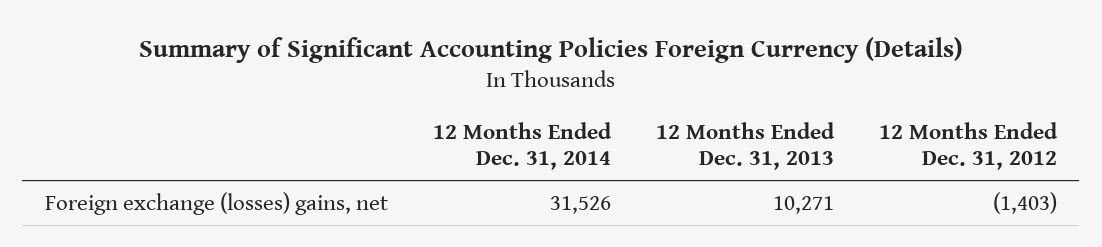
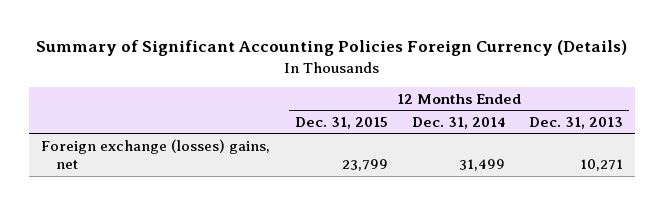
- | 12 Months Ended Dec. 31, 2014 | 12 Months Ended Dec. 31, 2013 | 12 Months Ended Dec. 31, 2012
+ | 12 Months Ended Dec. 31, 2015 | 12 Months Ended Dec. 31, 2014 | 12 Months Ended Dec. 31, 2013
- Foreign exchange (losses) gains, net | 31,526 | 10,271 | (1,403)
+ Foreign exchange (losses) gains, net | 23,799 | 31,499 | 10,271

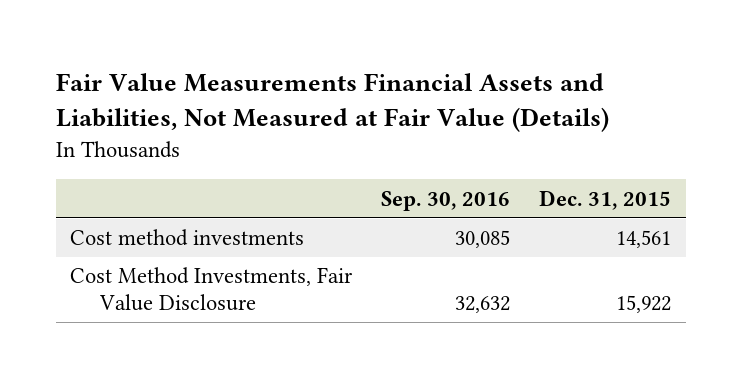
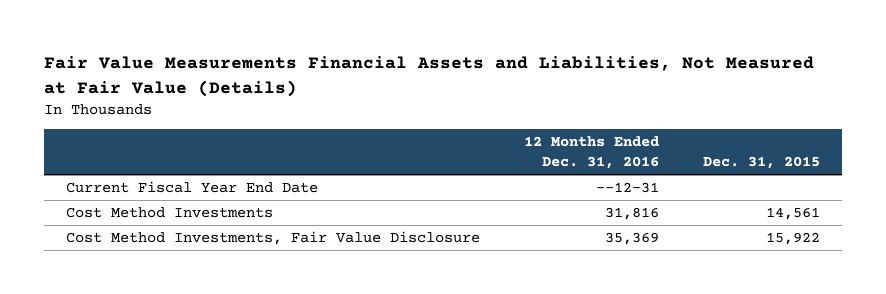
- | Sep. 30, 2016 | Dec. 31, 2015
+ | 12 Months Ended Dec. 31, 2016 | Dec. 31, 2015
- Cost method investments | 30,085 | 14,561
+ Current Fiscal Year End Date | --12-31 |
+ Cost Method Investments | 31,816 | 14,561

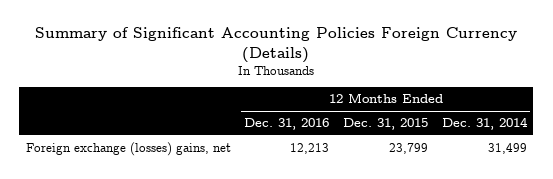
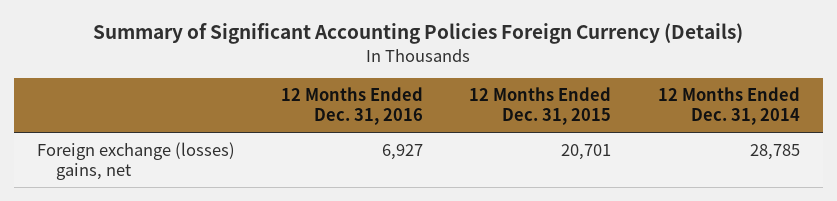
- Foreign exchange (losses) gains, net | 12,213 | 23,799 | 31,499
+ Foreign exchange (losses) gains, net | 6,927 | 20,701 | 28,785

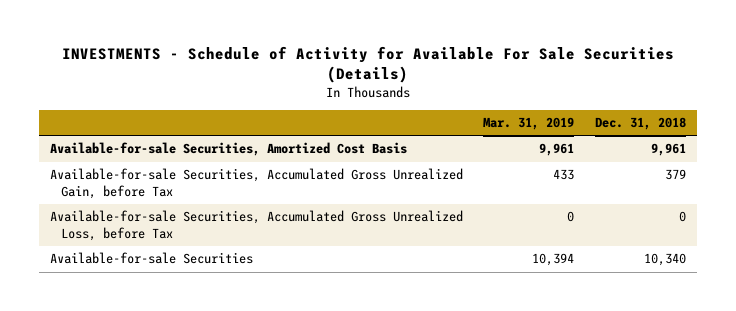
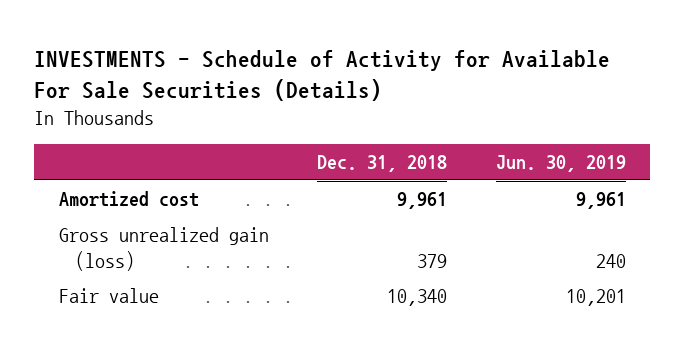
- | Mar. 31, 2019 | Dec. 31, 2018
+ | Dec. 31, 2018 | Jun. 30, 2019
- Available-for-sale Securities, Amortized Cost Basis | 9,961 | 9,961
- Available-for-sale Securities, Accumulated Gross Unrealized Gain, before Tax | 433 | 379
- Available-for-sale Securities, Accumulated Gross Unrealized Loss, before Tax | 0 | 0
- Available-for-sale Securities | 10,394 | 10,340
+ Amortized cost | 9,961 | 9,961
+ Gross unrealized gain (loss) | 379 | 240
+ Fair value | 10,340 | 10,201

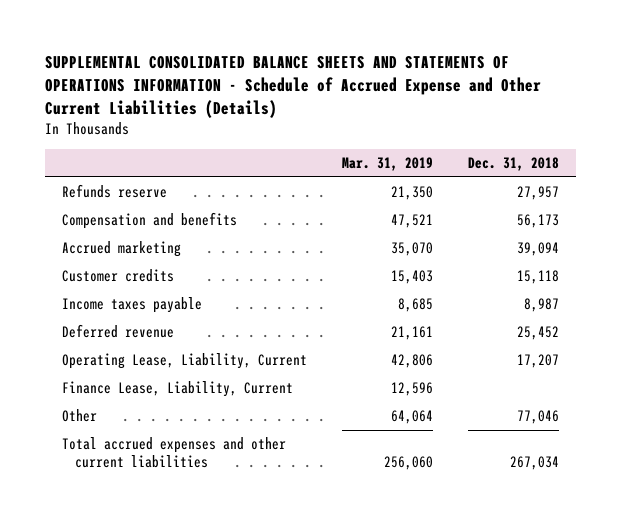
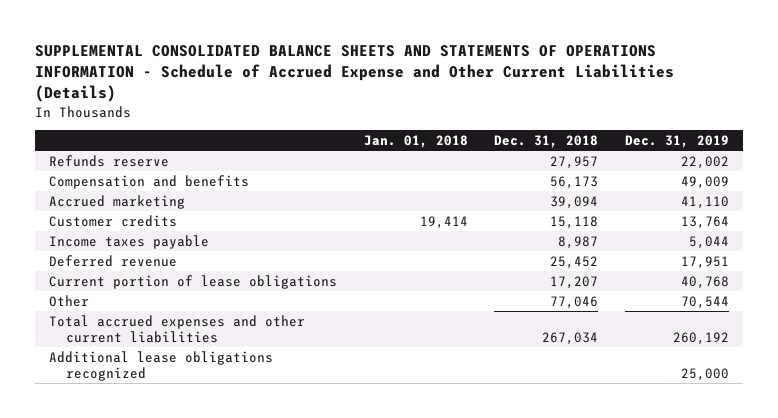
- | Mar. 31, 2019 | Dec. 31, 2018
+ | Jan. 01, 2018 | Dec. 31, 2018 | Dec. 31, 2019
- Operating Lease, Liability, Current | 42,806 | 17,207
- Finance Lease, Liability, Current | 12,596 |
+ Current portion of lease obligations | | 17,207 | 40,768
+ Additional lease obligations recognized | | | 25,000

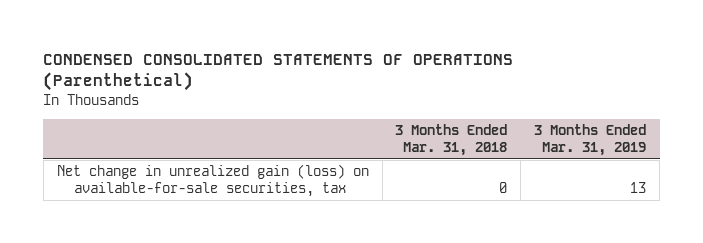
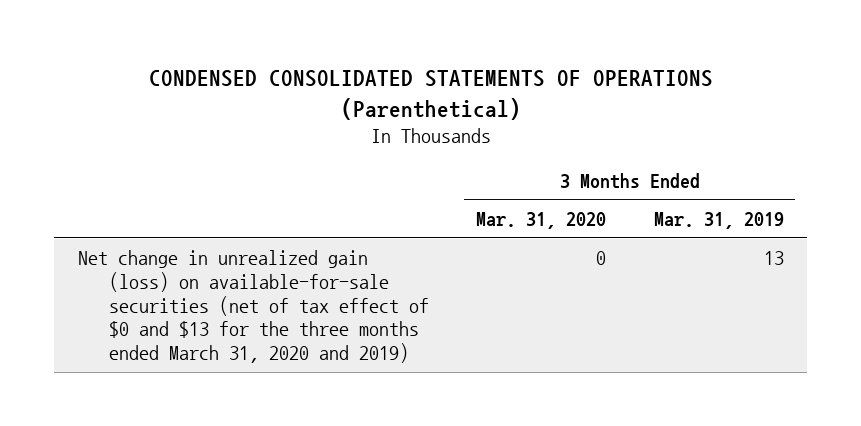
- | 3 Months Ended Mar. 31, 2018 | 3 Months Ended Mar. 31, 2019
+ | 3 Months Ended Mar. 31, 2020 | 3 Months Ended Mar. 31, 2019
- Net change in unrealized gain (loss) on available-for-sale securities, tax | 0 | 13
+ Net change in unrealized gain (loss) on available-for-sale securities (net of tax effect of $0 and $13 for the three months ended March 31, 2020 and 2019) | 0 | 13

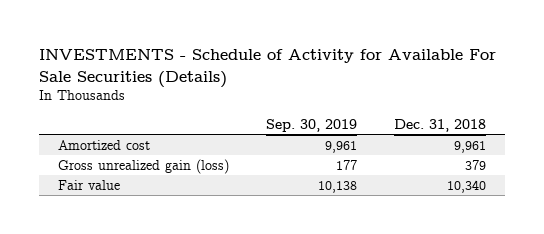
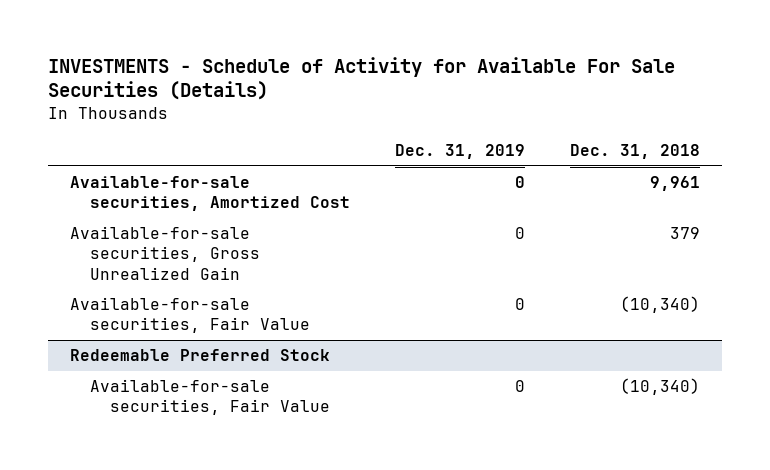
- | Sep. 30, 2019 | Dec. 31, 2018
+ | Dec. 31, 2019 | Dec. 31, 2018
- Amortized cost | 9,961 | 9,961
- Gross unrealized gain (loss) | 177 | 379
- Fair value | 10,138 | 10,340
+ Available-for-sale securities, Amortized Cost | 0 | 9,961
+ Available-for-sale securities, Gross Unrealized Gain | 0 | 379
+ Available-for-sale securities, Fair Value | 0 | (10,340)
+ Redeemable Preferred Stock
+ Available-for-sale securities, Fair Value | 0 | (10,340)

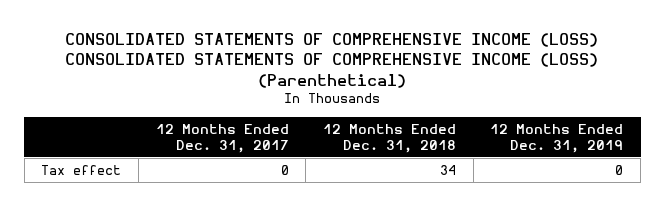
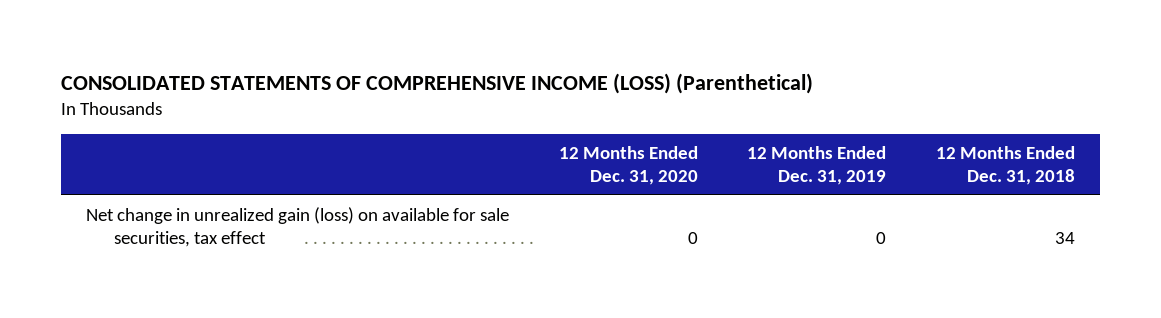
- CONSOLIDATED STATEMENTS OF COMPREHENSIVE INCOME (LOSS) CONSOLIDATED STATEMENTS OF COMPREHENSIVE INCOME (LOSS) (Parenthetical)
+ CONSOLIDATED STATEMENTS OF COMPREHENSIVE INCOME (LOSS) (Parenthetical)
- | 12 Months Ended Dec. 31, 2017 | 12 Months Ended Dec. 31, 2018 | 12 Months Ended Dec. 31, 2019
+ | 12 Months Ended Dec. 31, 2020 | 12 Months Ended Dec. 31, 2019 | 12 Months Ended Dec. 31, 2018
- Tax effect | 0 | 34 | 0
+ Net change in unrealized gain (loss) on available for sale securities, tax effect | 0 | 0 | 34

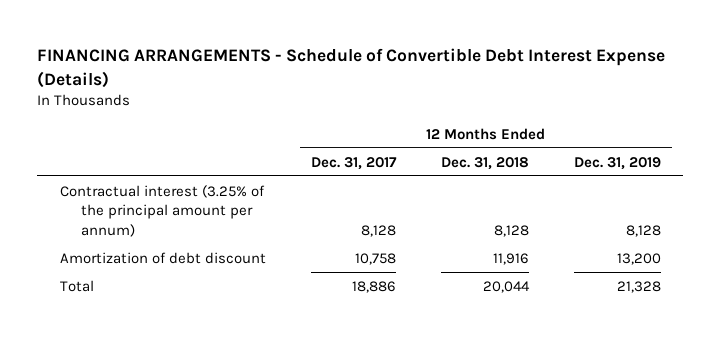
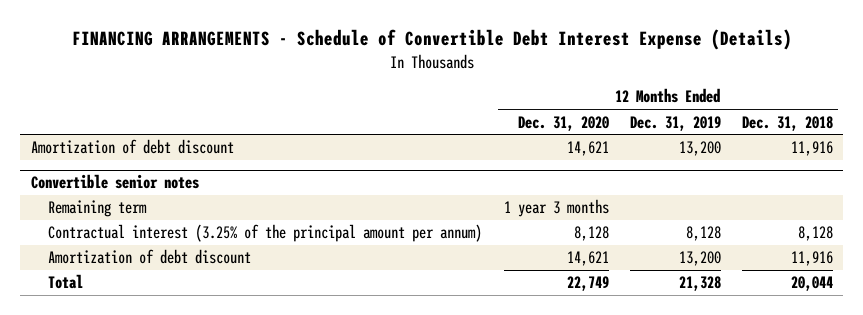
- | 12 Months Ended Dec. 31, 2017 | 12 Months Ended Dec. 31, 2018 | 12 Months Ended Dec. 31, 2019
+ | 12 Months Ended Dec. 31, 2020 | 12 Months Ended Dec. 31, 2019 | 12 Months Ended Dec. 31, 2018
+ Amortization of debt discount | 14,621 | 13,200 | 11,916
+ Convertible senior notes
+ Remaining term | 1 year 3 months | |

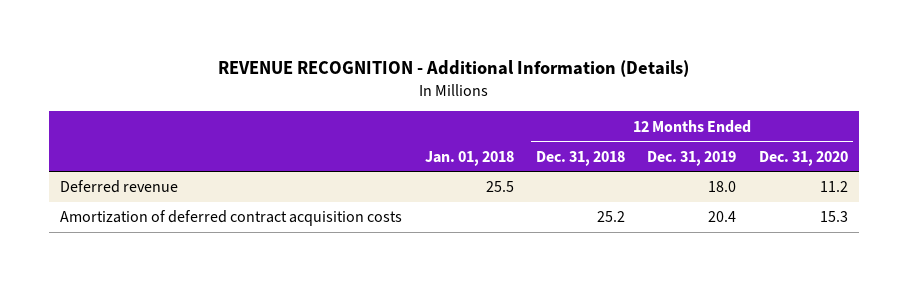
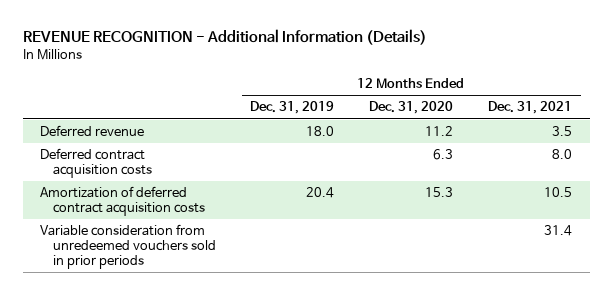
- | Jan. 01, 2018 | 12 Months Ended Dec. 31, 2018 | 12 Months Ended Dec. 31, 2019 | 12 Months Ended Dec. 31, 2020
+ | 12 Months Ended Dec. 31, 2019 | 12 Months Ended Dec. 31, 2020 | 12 Months Ended Dec. 31, 2021
+ Deferred contract acquisition costs | | 6.3 | 8.0
+ Variable consideration from unredeemed vouchers sold in prior periods | | | 31.4

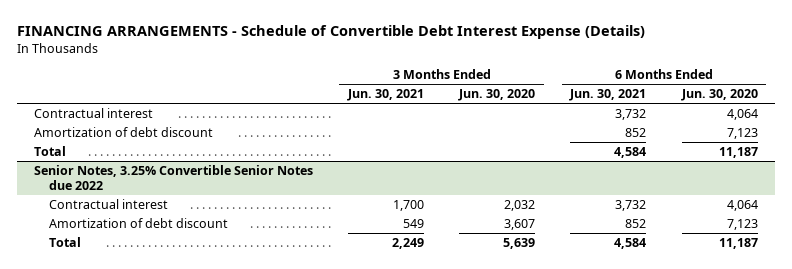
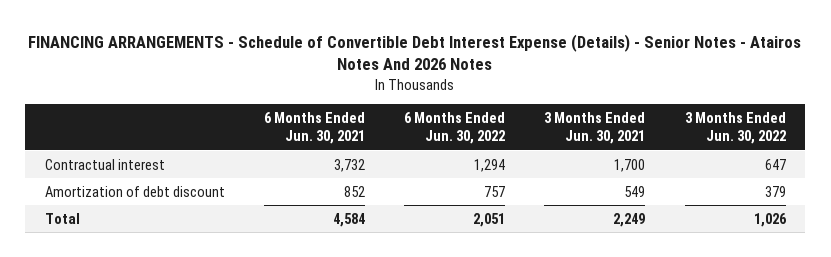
- FINANCING ARRANGEMENTS - Schedule of Convertible Debt Interest Expense (Details)
+ FINANCING ARRANGEMENTS - Schedule of Convertible Debt Interest Expense (Details) - Senior Notes - Atairos Notes And 2026 Notes
- | 3 Months Ended Jun. 30, 2021 | 3 Months Ended Jun. 30, 2020 | 6 Months Ended Jun. 30, 2021 | 6 Months Ended Jun. 30, 2020
+ | 6 Months Ended Jun. 30, 2021 | 6 Months Ended Jun. 30, 2022 | 3 Months Ended Jun. 30, 2021 | 3 Months Ended Jun. 30, 2022
- Contractual interest | | | 3,732 | 4,064
- Amortization of debt discount | | | 852 | 7,123
- Total | | | 4,584 | 11,187
- Senior Notes, 3.25% Convertible Senior Notes due 2022

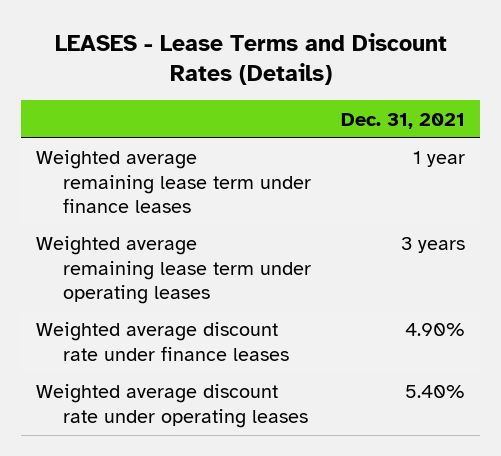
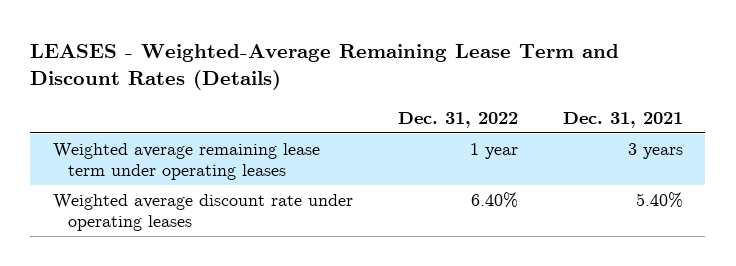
- LEASES - Lease Terms and Discount Rates (Details)
+ LEASES - Weighted-Average Remaining Lease Term and Discount Rates (Details)
- | Dec. 31, 2021
+ | Dec. 31, 2022 | Dec. 31, 2021
- Weighted average remaining lease term under finance leases | 1 year
- Weighted average discount rate under finance leases | 4.90%

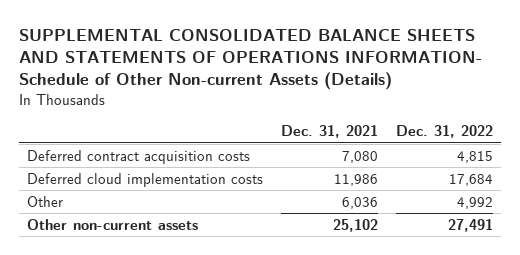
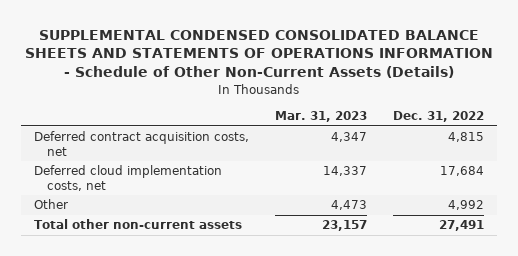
- SUPPLEMENTAL CONSOLIDATED BALANCE SHEETS AND STATEMENTS OF OPERATIONS INFORMATION- Schedule of Other Non-current Assets (Details)
+ SUPPLEMENTAL CONDENSED CONSOLIDATED BALANCE SHEETS AND STATEMENTS OF OPERATIONS INFORMATION - Schedule of Other Non-Current Assets (Details)
- | Dec. 31, 2021 | Dec. 31, 2022
+ | Mar. 31, 2023 | Dec. 31, 2022
- Deferred contract acquisition costs | 7,080 | 4,815
- Deferred cloud implementation costs | 11,986 | 17,684
+ Deferred contract acquisition costs, net | 4,347 | 4,815
+ Deferred cloud implementation costs, net | 14,337 | 17,684
- Other non-current assets | 25,102 | 27,491
+ Total other non-current assets | 23,157 | 27,491

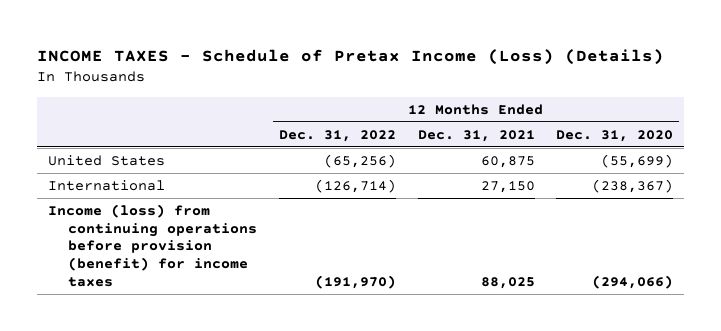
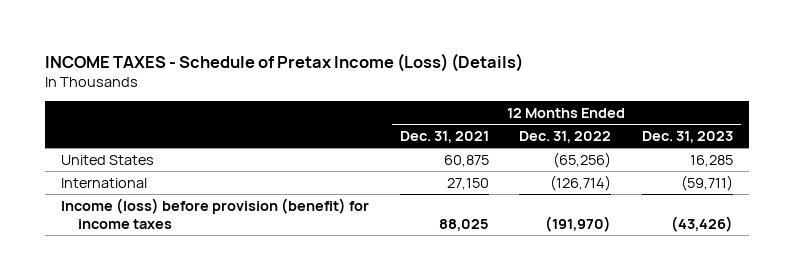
- | 12 Months Ended Dec. 31, 2022 | 12 Months Ended Dec. 31, 2021 | 12 Months Ended Dec. 31, 2020
+ | 12 Months Ended Dec. 31, 2021 | 12 Months Ended Dec. 31, 2022 | 12 Months Ended Dec. 31, 2023
- Income (loss) from continuing operations before provision (benefit) for income taxes | (191,970) | 88,025 | (294,066)
+ Income (loss) before provision (benefit) for income taxes | 88,025 | (191,970) | (43,426)

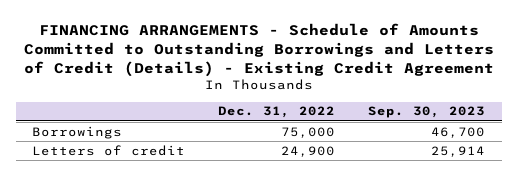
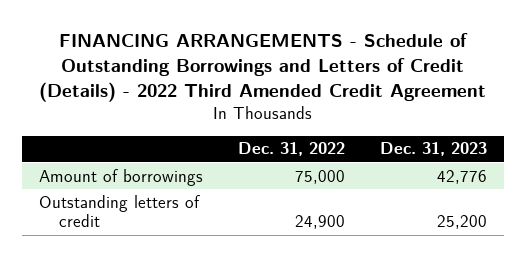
- FINANCING ARRANGEMENTS - Schedule of Amounts Committed to Outstanding Borrowings and Letters of Credit (Details) - Existing Credit Agreement
+ FINANCING ARRANGEMENTS - Schedule of Outstanding Borrowings and Letters of Credit (Details) - 2022 Third Amended Credit Agreement
- | Dec. 31, 2022 | Sep. 30, 2023
+ | Dec. 31, 2022 | Dec. 31, 2023
- Borrowings | 75,000 | 46,700
- Letters of credit | 24,900 | 25,914
+ Amount of borrowings | 75,000 | 42,776
+ Outstanding letters of credit | 24,900 | 25,200

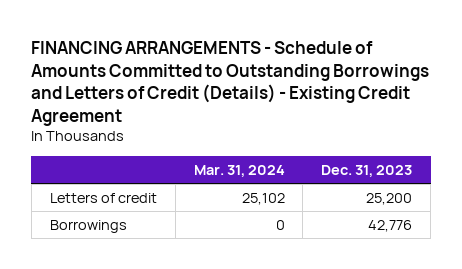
- FINANCING ARRANGEMENTS - Schedule of Outstanding Borrowings and Letters of Credit (Details) - 2022 Third Amended Credit Agreement
+ FINANCING ARRANGEMENTS - Schedule of Amounts Committed to Outstanding Borrowings and Letters of Credit (Details) - Existing Credit Agreement
- | Dec. 31, 2022 | Dec. 31, 2023
+ | Mar. 31, 2024 | Dec. 31, 2023
- Amount of borrowings | 75,000 | 42,776
- Outstanding letters of credit | 24,900 | 25,200
+ Letters of credit | 25,102 | 25,200
+ Borrowings | 0 | 42,776

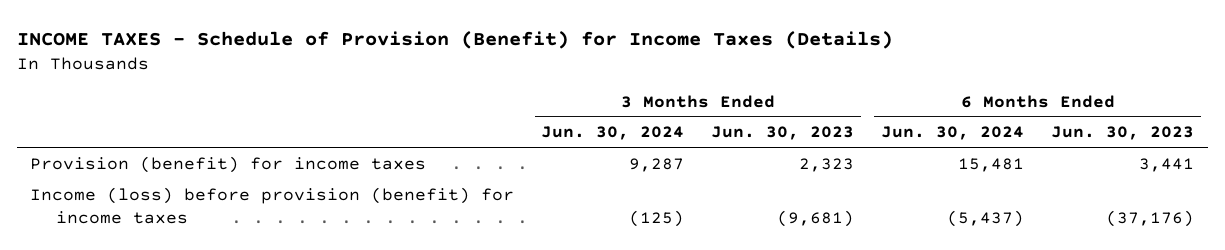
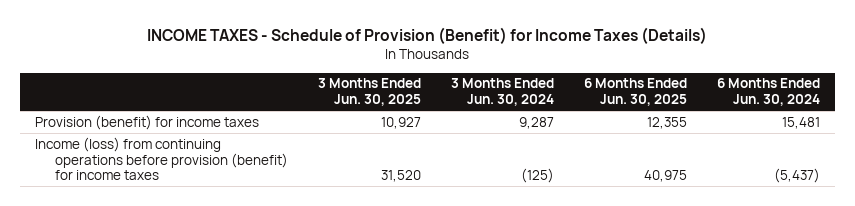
- | 3 Months Ended Jun. 30, 2024 | 3 Months Ended Jun. 30, 2023 | 6 Months Ended Jun. 30, 2024 | 6 Months Ended Jun. 30, 2023
+ | 3 Months Ended Jun. 30, 2025 | 3 Months Ended Jun. 30, 2024 | 6 Months Ended Jun. 30, 2025 | 6 Months Ended Jun. 30, 2024
- Income (loss) before provision (benefit) for income taxes | (125) | (9,681) | (5,437) | (37,176)
+ Income (loss) from continuing operations before provision (benefit) for income taxes | 31,520 | (125) | 40,975 | (5,437)

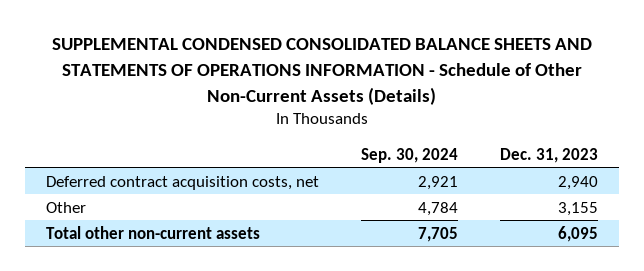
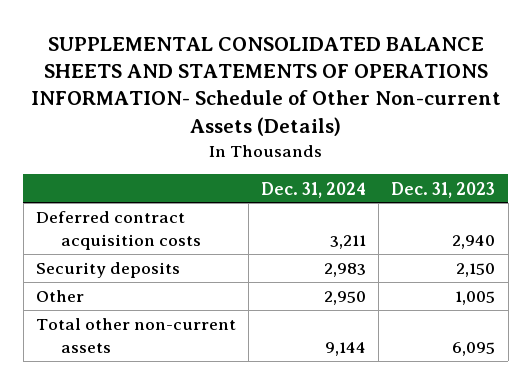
- SUPPLEMENTAL CONDENSED CONSOLIDATED BALANCE SHEETS AND STATEMENTS OF OPERATIONS INFORMATION - Schedule of Other Non-Current Assets (Details)
+ SUPPLEMENTAL CONSOLIDATED BALANCE SHEETS AND STATEMENTS OF OPERATIONS INFORMATION- Schedule of Other Non-current Assets (Details)
- | Sep. 30, 2024 | Dec. 31, 2023
+ | Dec. 31, 2024 | Dec. 31, 2023
- Deferred contract acquisition costs, net | 2,921 | 2,940
- Other | 4,784 | 3,155
+ Deferred contract acquisition costs | 3,211 | 2,940
+ Security deposits | 2,983 | 2,150
+ Other | 2,950 | 1,005

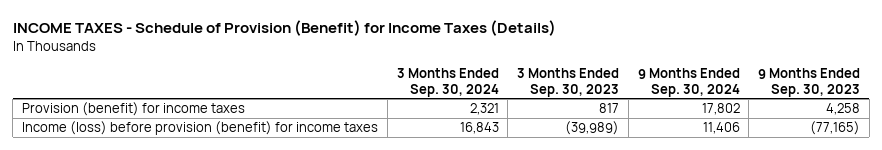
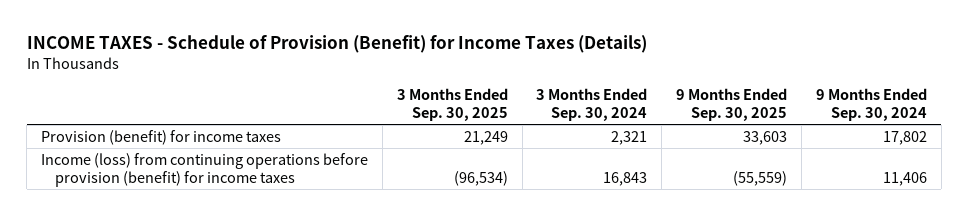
- | 3 Months Ended Sep. 30, 2024 | 3 Months Ended Sep. 30, 2023 | 9 Months Ended Sep. 30, 2024 | 9 Months Ended Sep. 30, 2023
+ | 3 Months Ended Sep. 30, 2025 | 3 Months Ended Sep. 30, 2024 | 9 Months Ended Sep. 30, 2025 | 9 Months Ended Sep. 30, 2024
- Income (loss) before provision (benefit) for income taxes | 16,843 | (39,989) | 11,406 | (77,165)
+ Income (loss) from continuing operations before provision (benefit) for income taxes | (96,534) | 16,843 | (55,559) | 11,406

